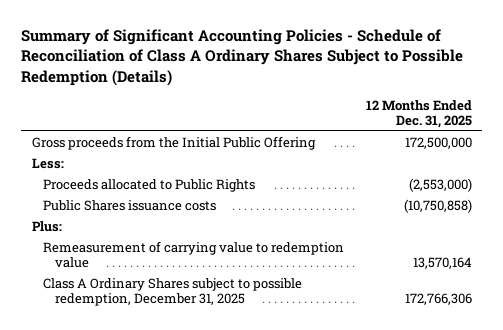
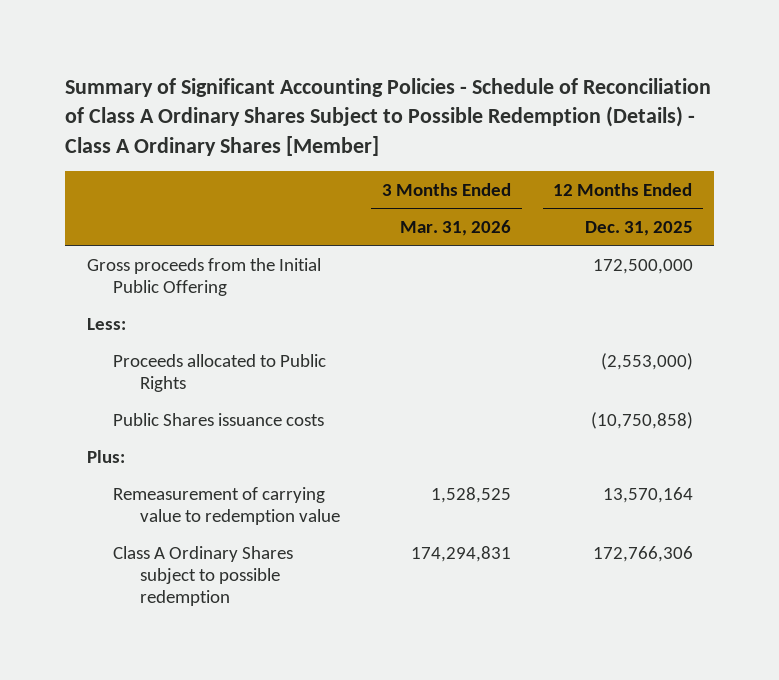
- Summary of Significant Accounting Policies - Schedule of Reconciliation of Class A Ordinary Shares Subject to Possible Redemption (Details)
+ Summary of Significant Accounting Policies - Schedule of Reconciliation of Class A Ordinary Shares Subject to Possible Redemption (Details) - Class A Ordinary Shares [Member]
- | 12 Months Ended Dec. 31, 2025
+ | 3 Months Ended Mar. 31, 2026 | 12 Months Ended Dec. 31, 2025
- Class A Ordinary Shares subject to possible redemption, December 31, 2025 | 172,766,306
+ Class A Ordinary Shares subject to possible redemption | 174,294,831 | 172,766,306

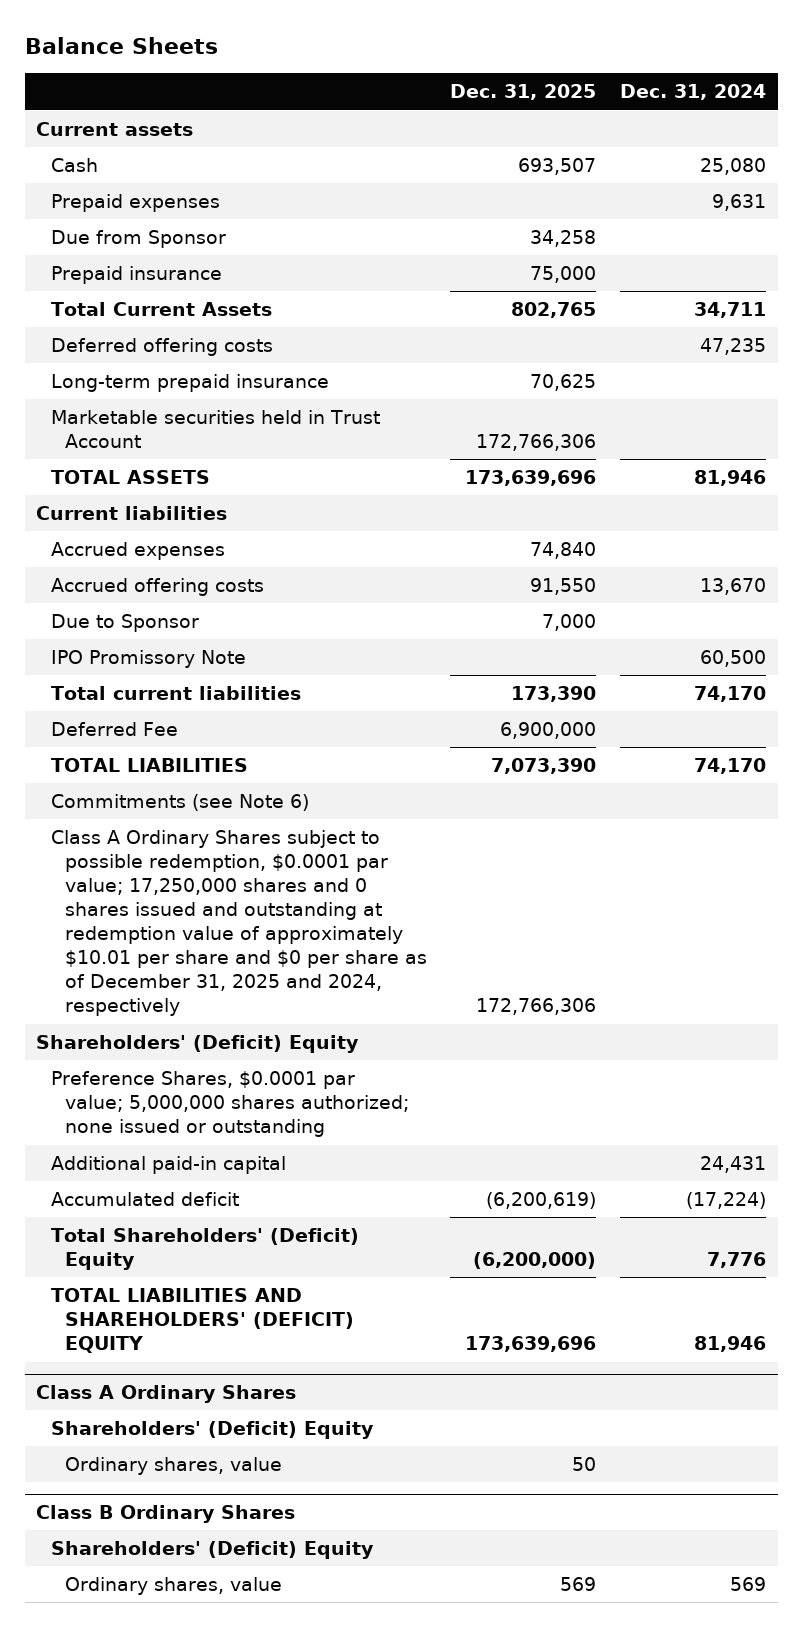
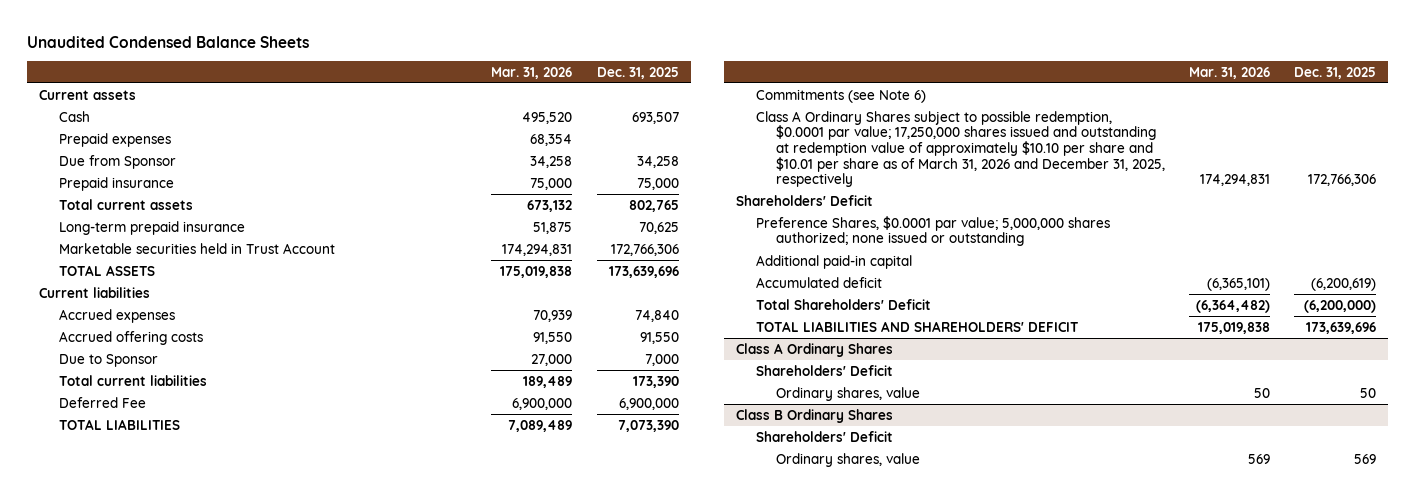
- Balance Sheets
+ Unaudited Condensed Balance Sheets
- | Dec. 31, 2025 | Dec. 31, 2024
+ | Mar. 31, 2026 | Dec. 31, 2025
- Total Current Assets | 802,765 | 34,711
- Deferred offering costs | | 47,235
+ Total current assets | 673,132 | 802,765
- IPO Promissory Note | | 60,500
- Class A Ordinary Shares subject to possible redemption, $0.0001 par value; 17,250,000 shares and 0 shares issued and outstanding at redemption value of approximately $10.01 per share and $0 per share as of December 31, 2025 and 2024, respectively | 172,766,306 |
- Shareholders' (Deficit) Equity
+ Class A Ordinary Shares subject to possible redemption, $0.0001 par value; 17,250,000 shares issued and outstanding at redemption value of approximately $10.10 per share and $10.01 per share as of March 31, 2026 and December 31, 2025, respectively | 174,294,831 | 172,766,306
+ Shareholders' Deficit
- Total Shareholders' (Deficit) Equity | (6,200,000) | 7,776
- TOTAL LIABILITIES AND SHAREHOLDERS' (DEFICIT) EQUITY | 173,639,696 | 81,946
+ Total Shareholders' Deficit | (6,364,482) | (6,200,000)
+ TOTAL LIABILITIES AND SHAREHOLDERS' DEFICIT | 175,019,838 | 173,639,696
@ Class A Ordinary Shares
- Shareholders' (Deficit) Equity
+ Shareholders' Deficit
@ Class B Ordinary Shares
- Shareholders' (Deficit) Equity
+ Shareholders' Deficit

